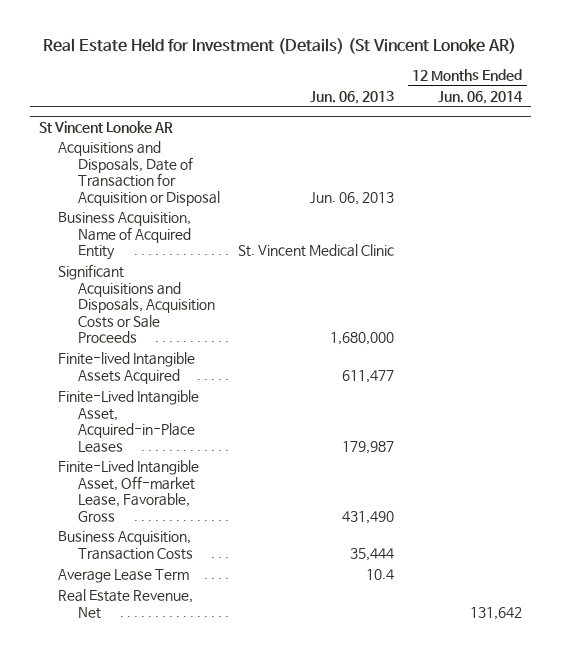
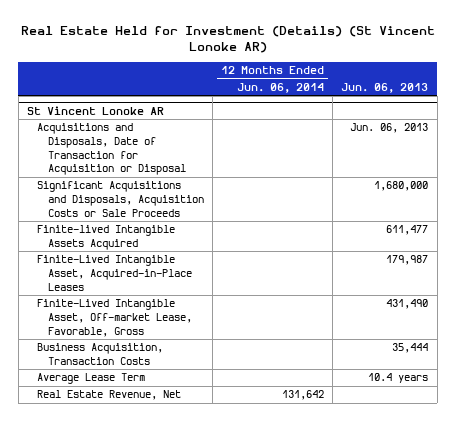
- | Jun. 06, 2013 | 12 Months Ended Jun. 06, 2014
+ | 12 Months Ended Jun. 06, 2014 | Jun. 06, 2013
@ St Vincent Lonoke AR
- Business Acquisition, Name of Acquired Entity | St. Vincent Medical Clinic |
- Average Lease Term | 10.4 |
+ Average Lease Term | | 10.4 years

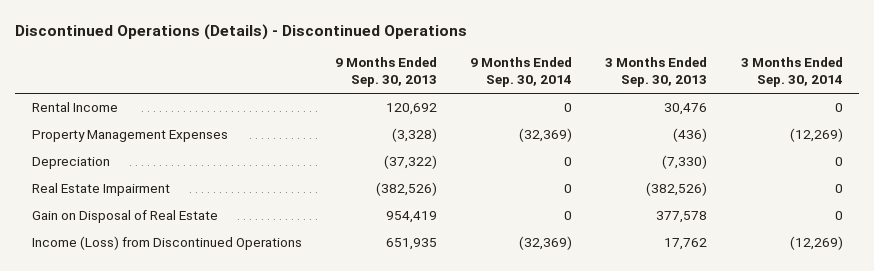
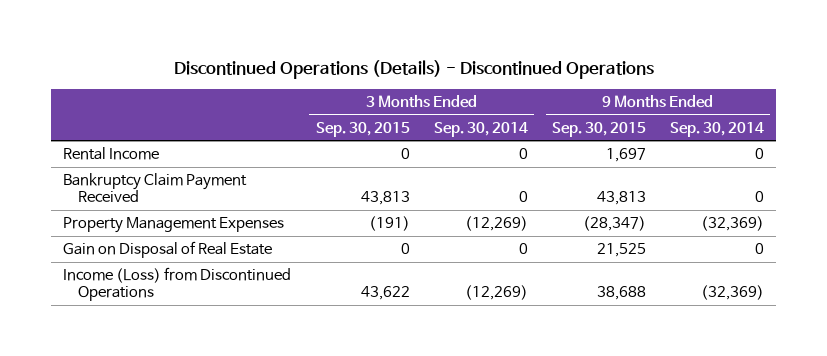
- | 9 Months Ended Sep. 30, 2013 | 9 Months Ended Sep. 30, 2014 | 3 Months Ended Sep. 30, 2013 | 3 Months Ended Sep. 30, 2014
+ | 3 Months Ended Sep. 30, 2015 | 3 Months Ended Sep. 30, 2014 | 9 Months Ended Sep. 30, 2015 | 9 Months Ended Sep. 30, 2014
+ Bankruptcy Claim Payment Received | 43,813 | 0 | 43,813 | 0
- Depreciation | (37,322) | 0 | (7,330) | 0
- Real Estate Impairment | (382,526) | 0 | (382,526) | 0

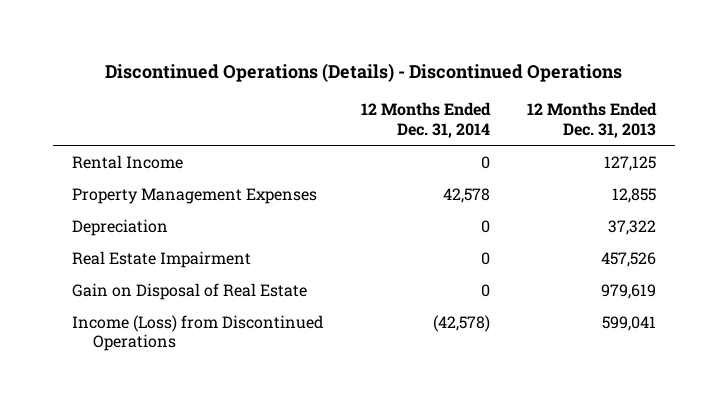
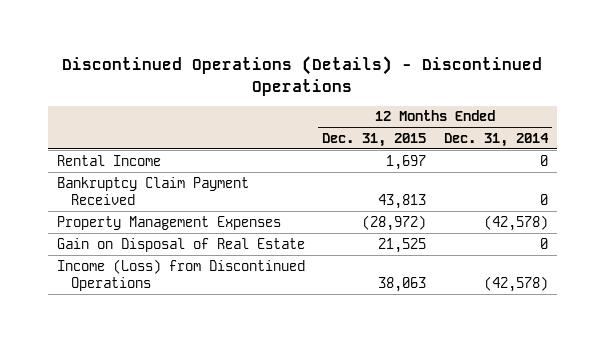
- | 12 Months Ended Dec. 31, 2014 | 12 Months Ended Dec. 31, 2013
+ | 12 Months Ended Dec. 31, 2015 | 12 Months Ended Dec. 31, 2014
- Property Management Expenses | 42,578 | 12,855
- Depreciation | 0 | 37,322
- Real Estate Impairment | 0 | 457,526
+ Bankruptcy Claim Payment Received | 43,813 | 0
+ Property Management Expenses | (28,972) | (42,578)

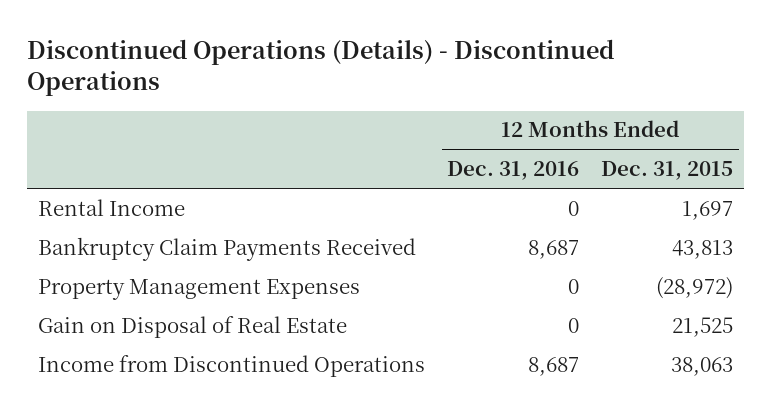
- | 12 Months Ended Dec. 31, 2015 | 12 Months Ended Dec. 31, 2014
+ | 12 Months Ended Dec. 31, 2016 | 12 Months Ended Dec. 31, 2015
- Bankruptcy Claim Payment Received | 43,813 | 0
+ Bankruptcy Claim Payments Received | 8,687 | 43,813
- Income (Loss) from Discontinued Operations | 38,063 | (42,578)
+ Income from Discontinued Operations | 8,687 | 38,063

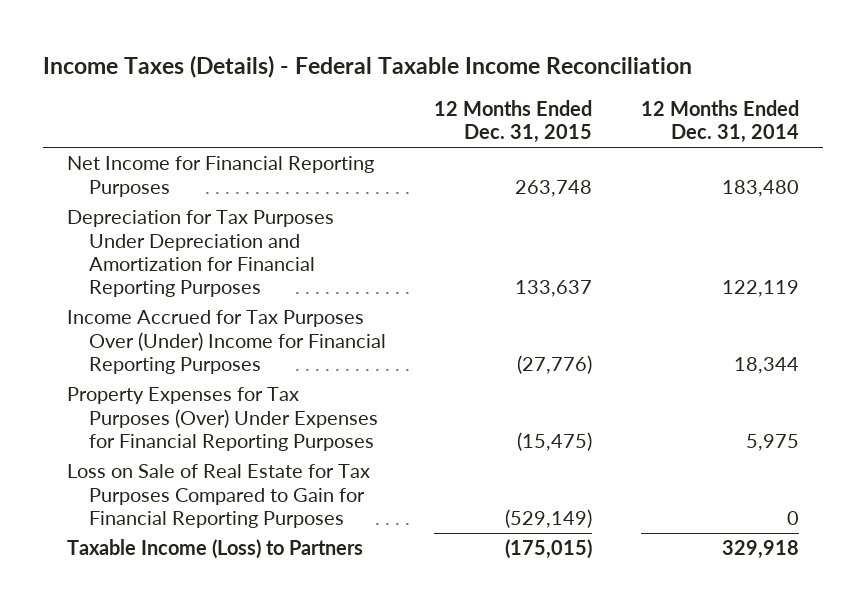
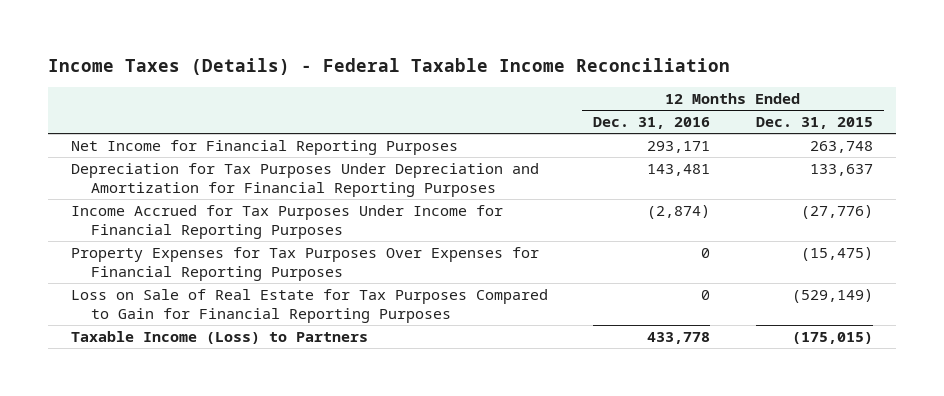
- | 12 Months Ended Dec. 31, 2015 | 12 Months Ended Dec. 31, 2014
+ | 12 Months Ended Dec. 31, 2016 | 12 Months Ended Dec. 31, 2015
- Income Accrued for Tax Purposes Over (Under) Income for Financial Reporting Purposes | (27,776) | 18,344
- Property Expenses for Tax Purposes (Over) Under Expenses for Financial Reporting Purposes | (15,475) | 5,975
+ Income Accrued for Tax Purposes Under Income for Financial Reporting Purposes | (2,874) | (27,776)
+ Property Expenses for Tax Purposes Over Expenses for Financial Reporting Purposes | 0 | (15,475)

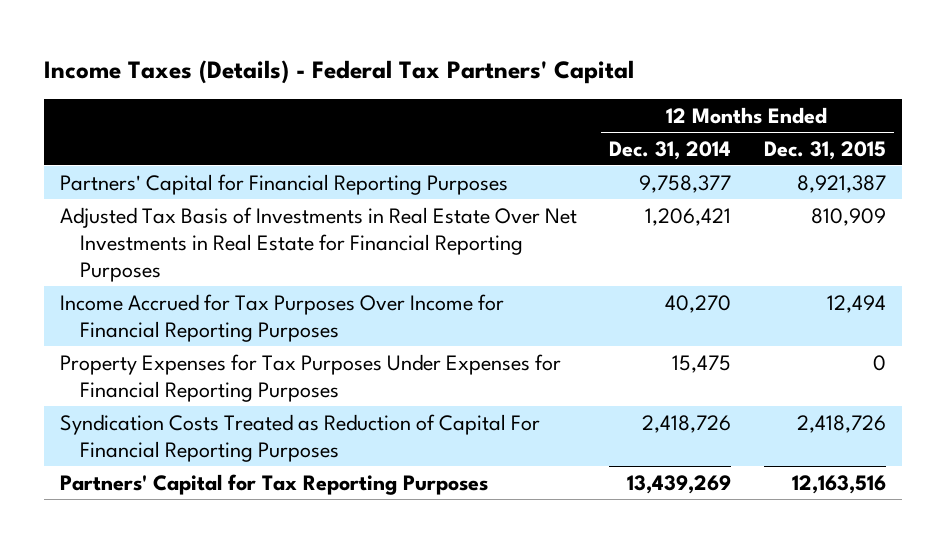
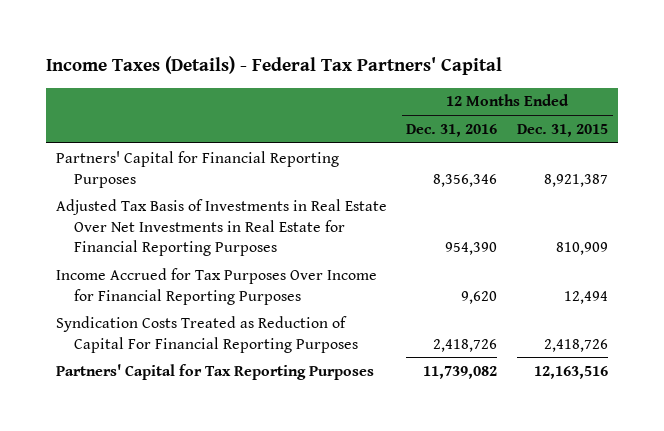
- | 12 Months Ended Dec. 31, 2014 | 12 Months Ended Dec. 31, 2015
+ | 12 Months Ended Dec. 31, 2016 | 12 Months Ended Dec. 31, 2015
- Property Expenses for Tax Purposes Under Expenses for Financial Reporting Purposes | 15,475 | 0

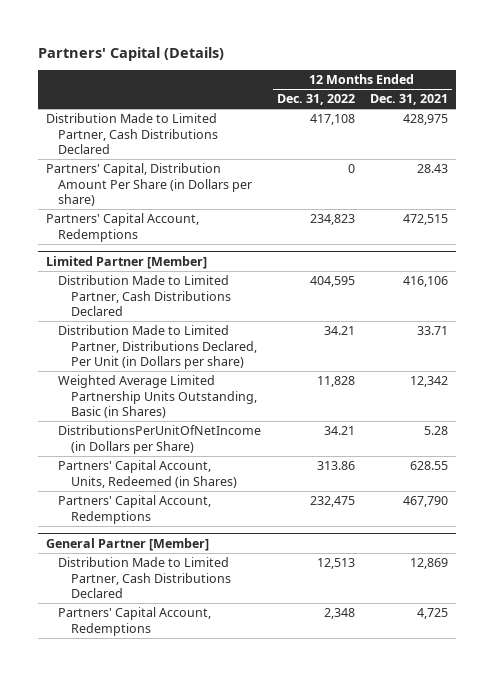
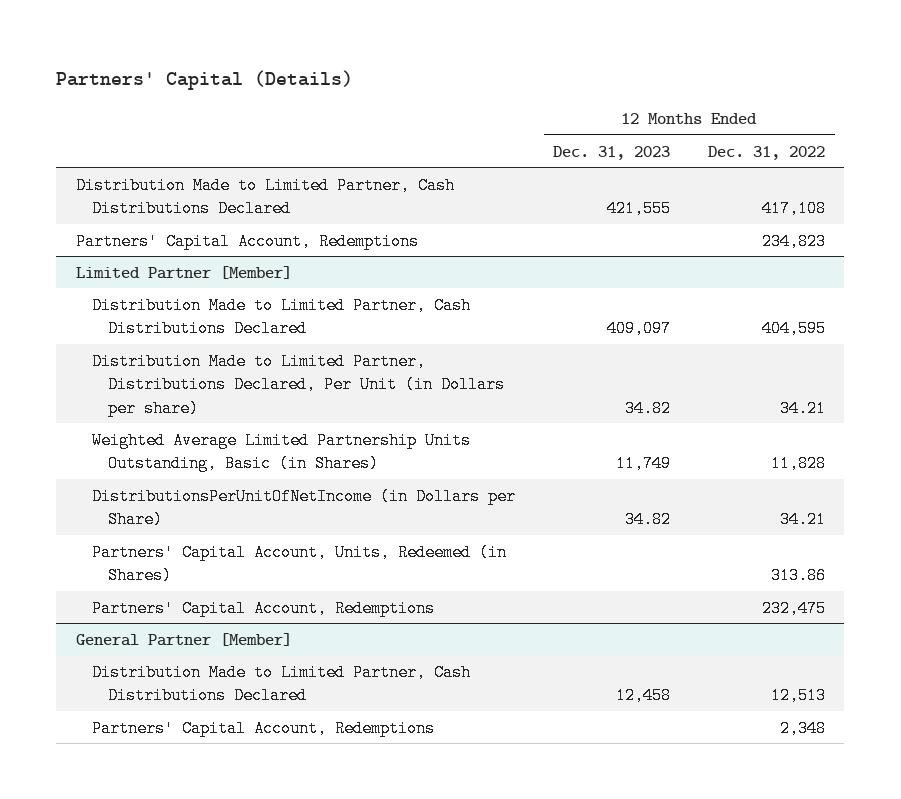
- | 12 Months Ended Dec. 31, 2022 | 12 Months Ended Dec. 31, 2021
+ | 12 Months Ended Dec. 31, 2023 | 12 Months Ended Dec. 31, 2022
- Partners' Capital, Distribution Amount Per Share (in Dollars per share) | 0 | 28.43

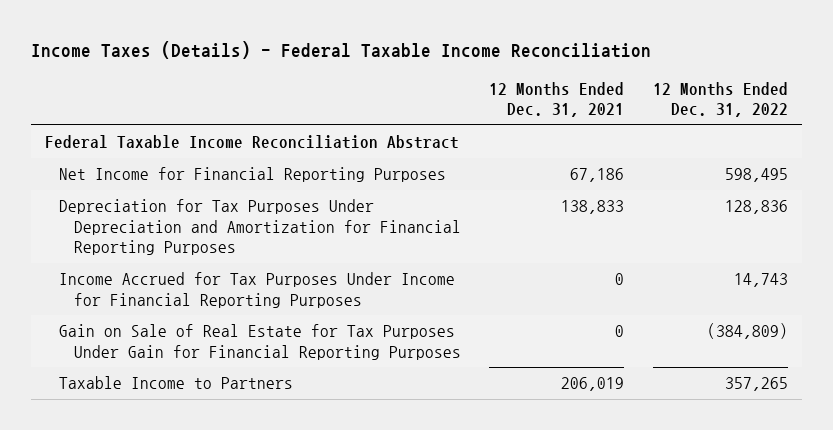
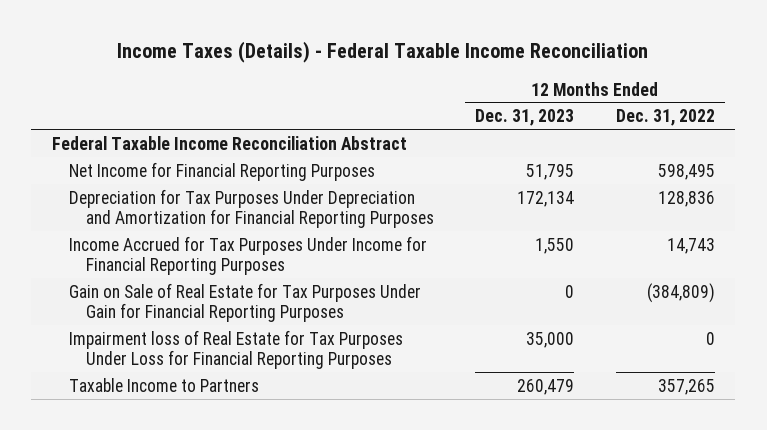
- | 12 Months Ended Dec. 31, 2021 | 12 Months Ended Dec. 31, 2022
+ | 12 Months Ended Dec. 31, 2023 | 12 Months Ended Dec. 31, 2022
+ Impairment loss of Real Estate for Tax Purposes Under Loss for Financial Reporting Purposes | 35,000 | 0

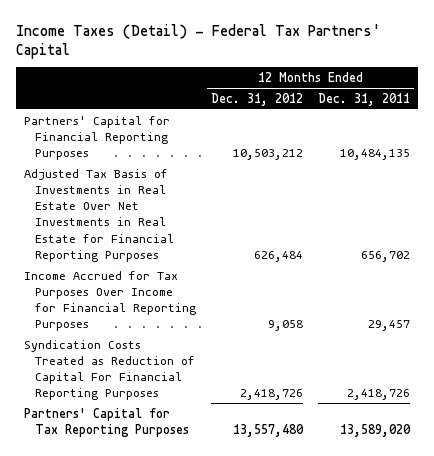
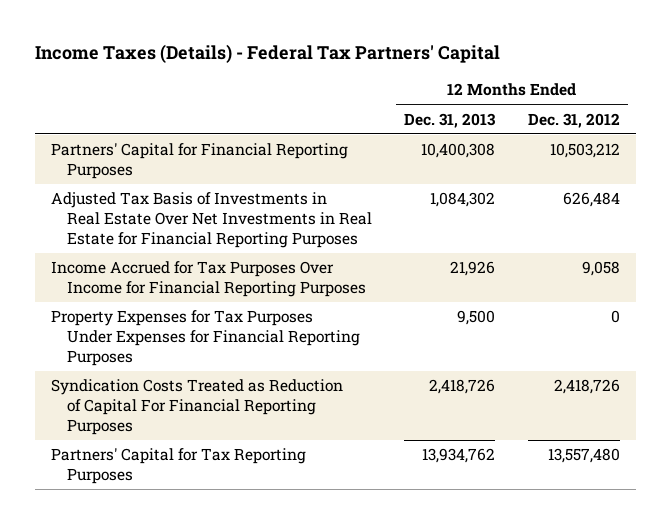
- Income Taxes (Detail) - Federal Tax Partners' Capital
+ Income Taxes (Details) - Federal Tax Partners' Capital
- | 12 Months Ended Dec. 31, 2012 | 12 Months Ended Dec. 31, 2011
+ | 12 Months Ended Dec. 31, 2013 | 12 Months Ended Dec. 31, 2012
+ Property Expenses for Tax Purposes Under Expenses for Financial Reporting Purposes | 9,500 | 0

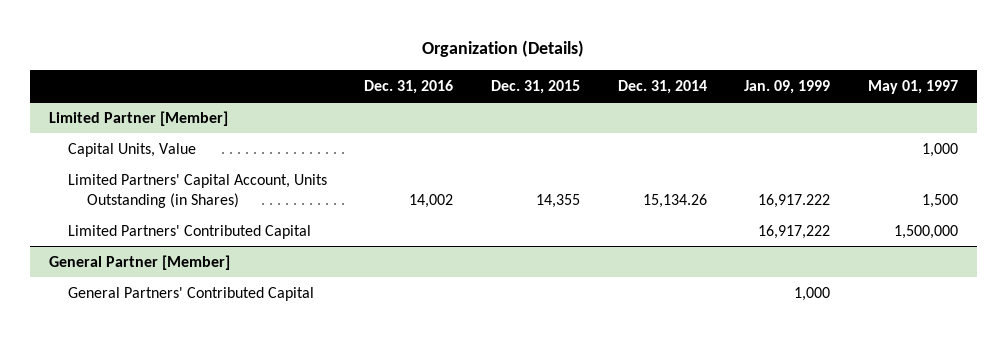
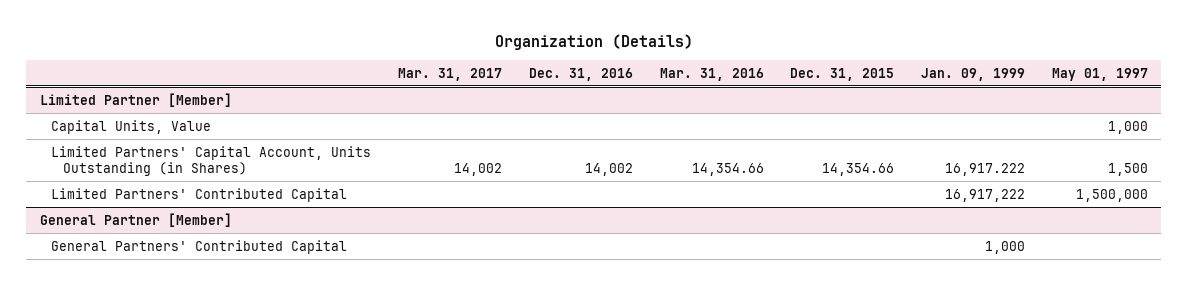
- | Dec. 31, 2016 | Dec. 31, 2015 | Dec. 31, 2014 | Jan. 09, 1999 | May 01, 1997
+ | Mar. 31, 2017 | Dec. 31, 2016 | Mar. 31, 2016 | Dec. 31, 2015 | Jan. 09, 1999 | May 01, 1997
@ Limited Partner [Member]
- Limited Partners' Capital Account, Units Outstanding (in Shares) | 14,002 | 14,355 | 15,134.26 | 16,917.222 | 1,500
+ Limited Partners' Capital Account, Units Outstanding (in Shares) | 14,002 | 14,002 | 14,354.66 | 14,354.66 | 16,917.222 | 1,500

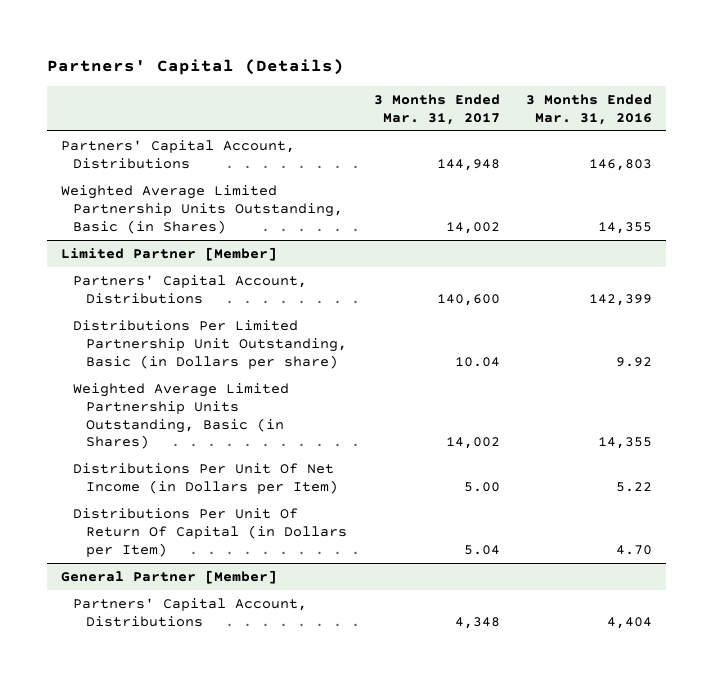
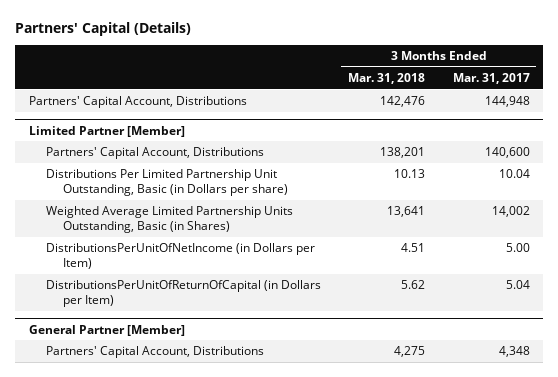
- | 3 Months Ended Mar. 31, 2017 | 3 Months Ended Mar. 31, 2016
+ | 3 Months Ended Mar. 31, 2018 | 3 Months Ended Mar. 31, 2017
- Weighted Average Limited Partnership Units Outstanding, Basic (in Shares) | 14,002 | 14,355
@ Limited Partner [Member]
- Distributions Per Unit Of Net Income (in Dollars per Item) | 5.00 | 5.22
- Distributions Per Unit Of Return Of Capital (in Dollars per Item) | 5.04 | 4.70
+ DistributionsPerUnitOfNetIncome (in Dollars per Item) | 4.51 | 5.00
+ DistributionsPerUnitOfReturnOfCapital (in Dollars per Item) | 5.62 | 5.04

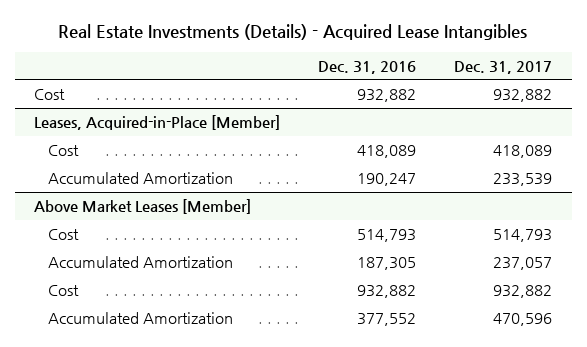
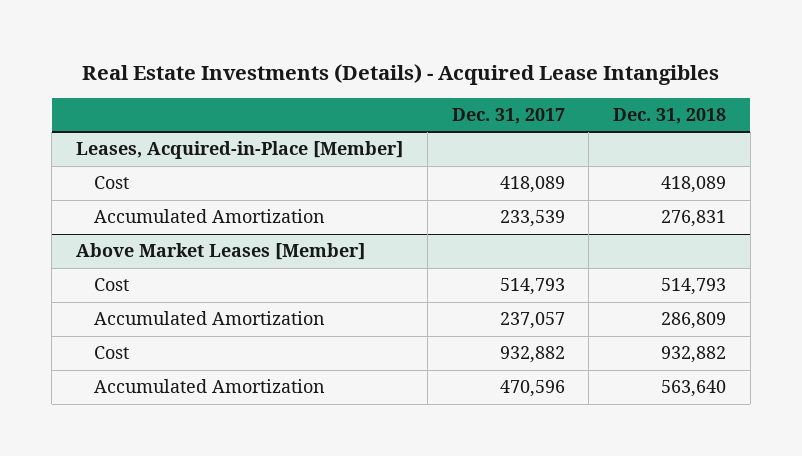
- | Dec. 31, 2016 | Dec. 31, 2017
+ | Dec. 31, 2017 | Dec. 31, 2018
- Cost | 932,882 | 932,882

